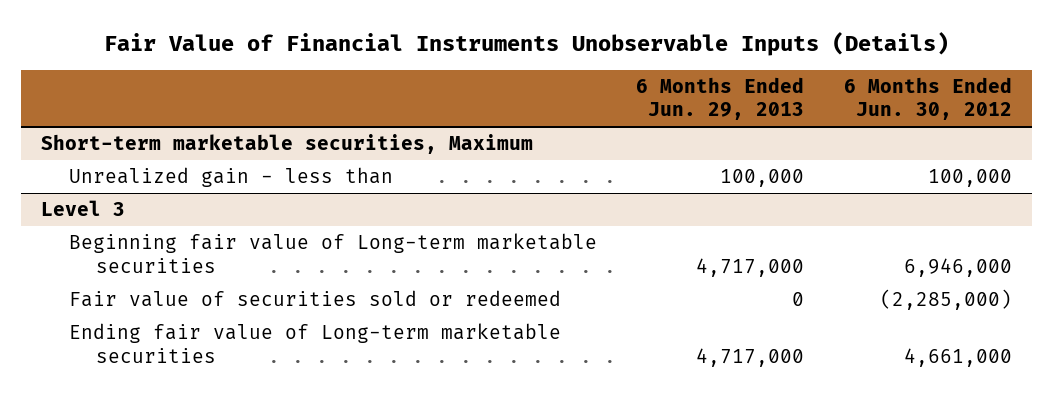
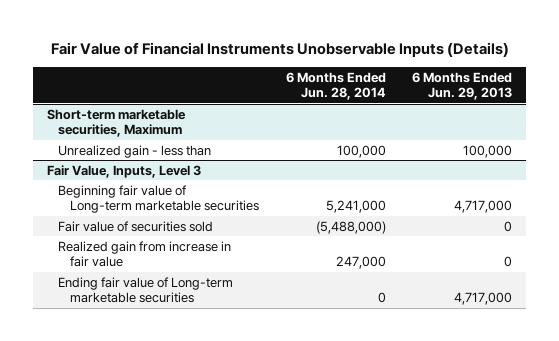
- | 6 Months Ended Jun. 29, 2013 | 6 Months Ended Jun. 30, 2012
+ | 6 Months Ended Jun. 28, 2014 | 6 Months Ended Jun. 29, 2013
- Level 3
+ Fair Value, Inputs, Level 3
- Fair value of securities sold or redeemed | 0 | (2,285,000)
+ Fair value of securities sold | (5,488,000) | 0
+ Realized gain from increase in fair value | 247,000 | 0

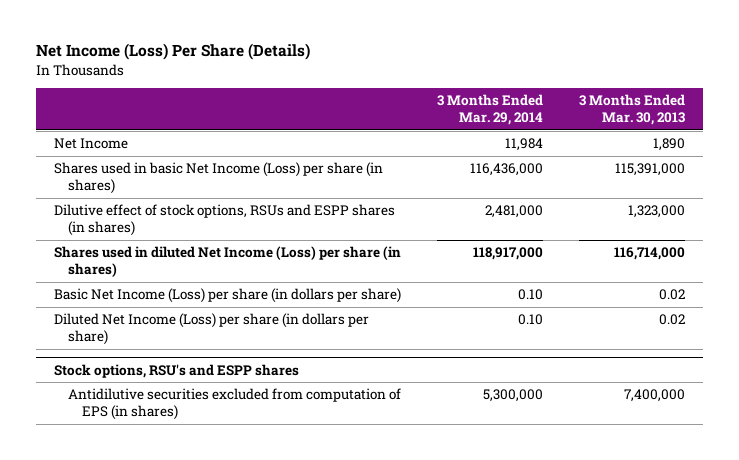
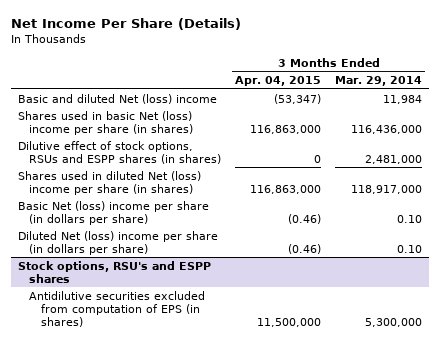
- Net Income (Loss) Per Share (Details)
+ Net Income Per Share (Details)
- | 3 Months Ended Mar. 29, 2014 | 3 Months Ended Mar. 30, 2013
+ | 3 Months Ended Apr. 04, 2015 | 3 Months Ended Mar. 29, 2014
- Net Income | 11,984 | 1,890
- Shares used in basic Net Income (Loss) per share (in shares) | 116,436,000 | 115,391,000
+ Basic and diluted Net (loss) income | (53,347) | 11,984
+ Shares used in basic Net (loss) income per share (in shares) | 116,863,000 | 116,436,000
- Shares used in diluted Net Income (Loss) per share (in shares) | 118,917,000 | 116,714,000
- Basic Net Income (Loss) per share (in dollars per share) | 0.10 | 0.02
- Diluted Net Income (Loss) per share (in dollars per share) | 0.10 | 0.02
+ Shares used in diluted Net (loss) income per share (in shares) | 116,863,000 | 118,917,000
+ Basic Net (loss) income per share (in dollars per share) | (0.46) | 0.10
+ Diluted Net (loss) income per share (in dollars per share) | (0.46) | 0.10

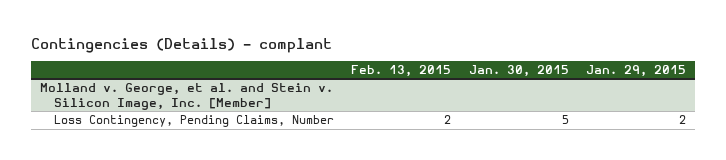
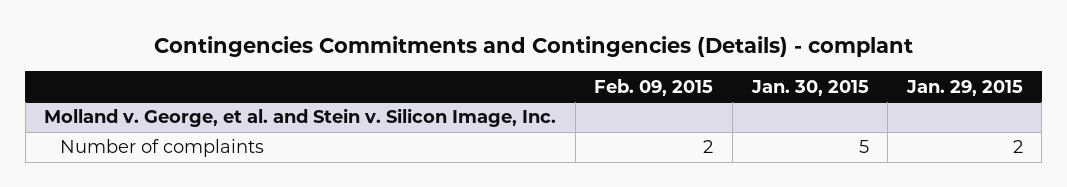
- Contingencies (Details) - complant
+ Contingencies Commitments and Contingencies (Details) - complant
- | Feb. 13, 2015 | Jan. 30, 2015 | Jan. 29, 2015
+ | Feb. 09, 2015 | Jan. 30, 2015 | Jan. 29, 2015
- Molland v. George, et al. and Stein v. Silicon Image, Inc. [Member]
- Loss Contingency, Pending Claims, Number | 2 | 5 | 2
+ Molland v. George, et al. and Stein v. Silicon Image, Inc.
+ Number of complaints | 2 | 5 | 2

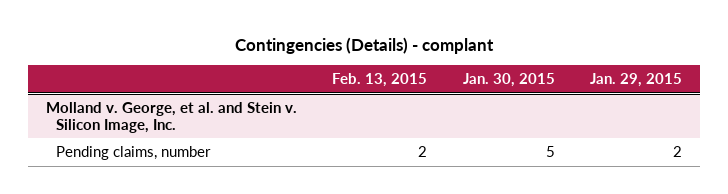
- Contingencies Commitments and Contingencies (Details) - complant
+ Contingencies (Details) - complant
- | Feb. 09, 2015 | Jan. 30, 2015 | Jan. 29, 2015
+ | Feb. 13, 2015 | Jan. 30, 2015 | Jan. 29, 2015
@ Molland v. George, et al. and Stein v. Silicon Image, Inc.
- Number of complaints | 2 | 5 | 2
+ Pending claims, number | 2 | 5 | 2

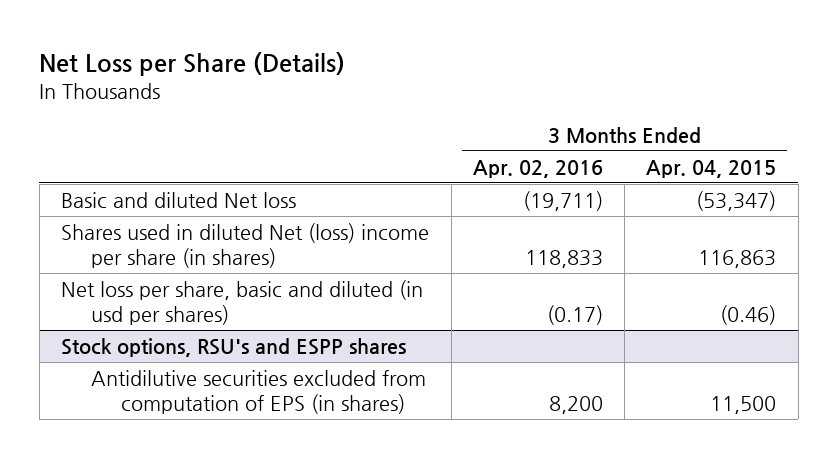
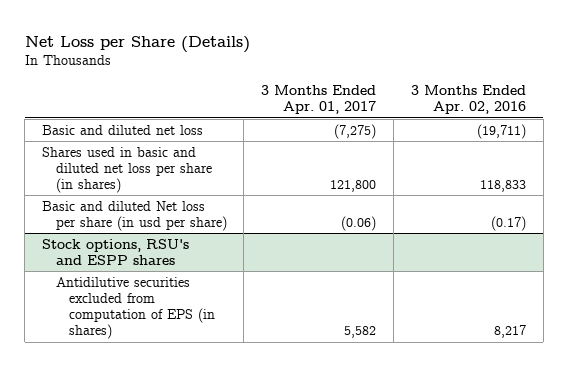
- | 3 Months Ended Apr. 02, 2016 | 3 Months Ended Apr. 04, 2015
+ | 3 Months Ended Apr. 01, 2017 | 3 Months Ended Apr. 02, 2016
- Basic and diluted Net loss | (19,711) | (53,347)
- Shares used in diluted Net (loss) income per share (in shares) | 118,833 | 116,863
- Net loss per share, basic and diluted (in usd per shares) | (0.17) | (0.46)
+ Basic and diluted net loss | (7,275) | (19,711)
+ Shares used in basic and diluted net loss per share (in shares) | 121,800 | 118,833
+ Basic and diluted Net loss per share (in usd per share) | (0.06) | (0.17)
@ Stock options, RSU's and ESPP shares
- Antidilutive securities excluded from computation of EPS (in shares) | 8,200 | 11,500
+ Antidilutive securities excluded from computation of EPS (in shares) | 5,582 | 8,217

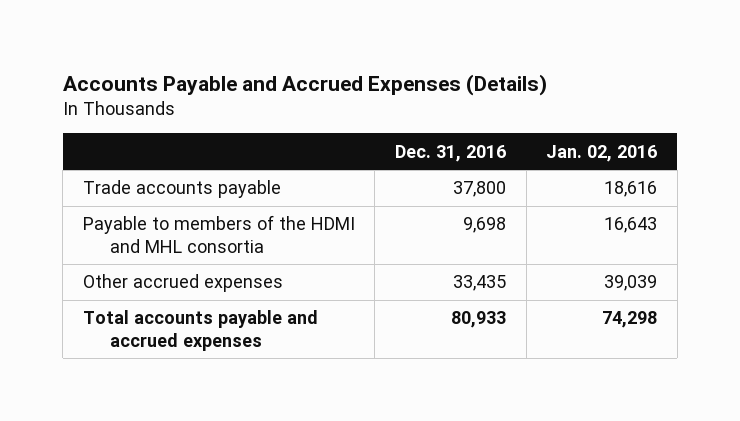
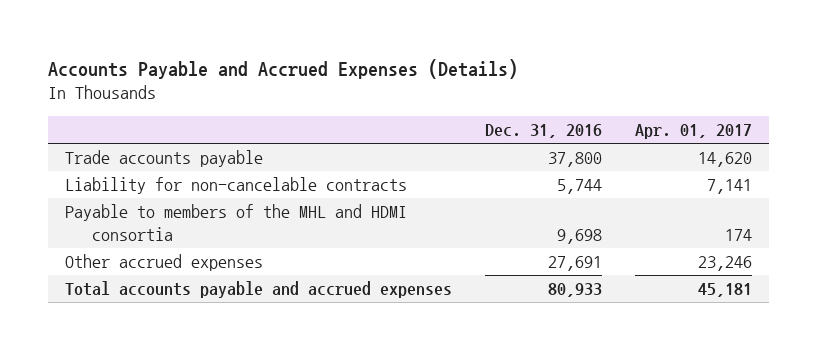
- | Dec. 31, 2016 | Jan. 02, 2016
+ | Dec. 31, 2016 | Apr. 01, 2017
- Payable to members of the HDMI and MHL consortia | 9,698 | 16,643
- Other accrued expenses | 33,435 | 39,039
+ Liability for non-cancelable contracts | 5,744 | 7,141
+ Payable to members of the MHL and HDMI consortia | 9,698 | 174
+ Other accrued expenses | 27,691 | 23,246

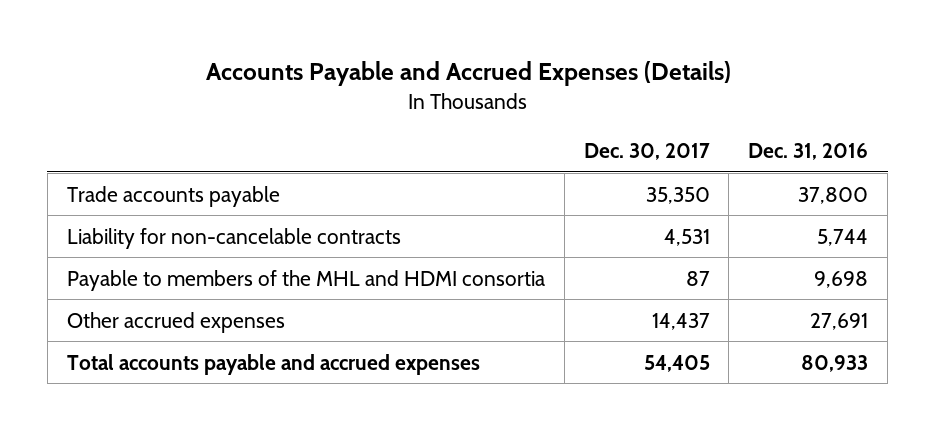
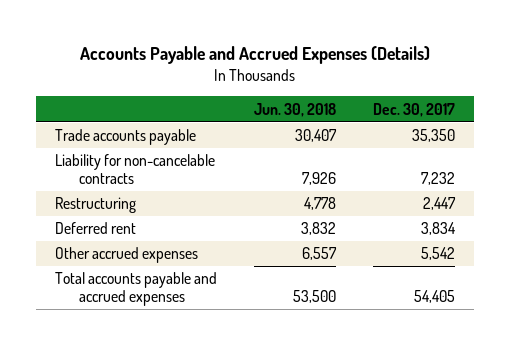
- | Dec. 30, 2017 | Dec. 31, 2016
+ | Jun. 30, 2018 | Dec. 30, 2017
- Liability for non-cancelable contracts | 4,531 | 5,744
- Payable to members of the MHL and HDMI consortia | 87 | 9,698
- Other accrued expenses | 14,437 | 27,691
+ Liability for non-cancelable contracts | 7,926 | 7,232
+ Restructuring | 4,778 | 2,447
+ Deferred rent | 3,832 | 3,834
+ Other accrued expenses | 6,557 | 5,542

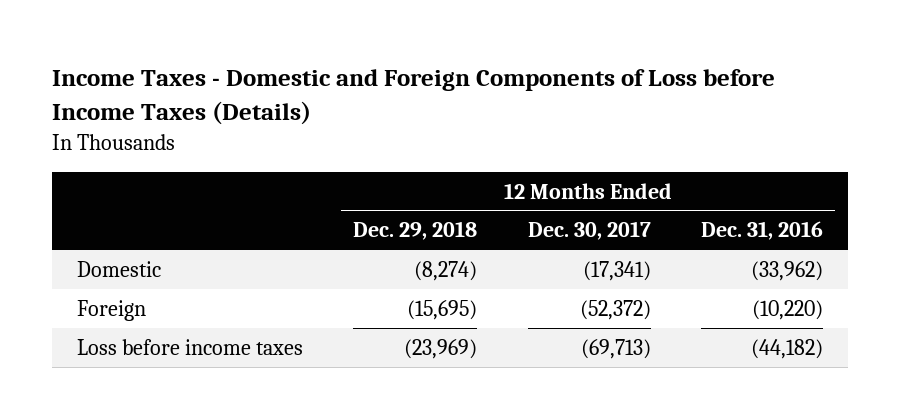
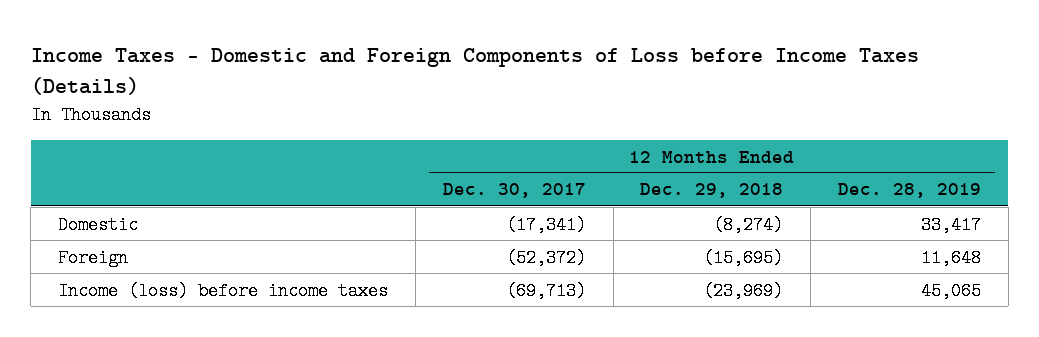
- | 12 Months Ended Dec. 29, 2018 | 12 Months Ended Dec. 30, 2017 | 12 Months Ended Dec. 31, 2016
+ | 12 Months Ended Dec. 30, 2017 | 12 Months Ended Dec. 29, 2018 | 12 Months Ended Dec. 28, 2019
- Loss before income taxes | (23,969) | (69,713) | (44,182)
+ Income (loss) before income taxes | (69,713) | (23,969) | 45,065

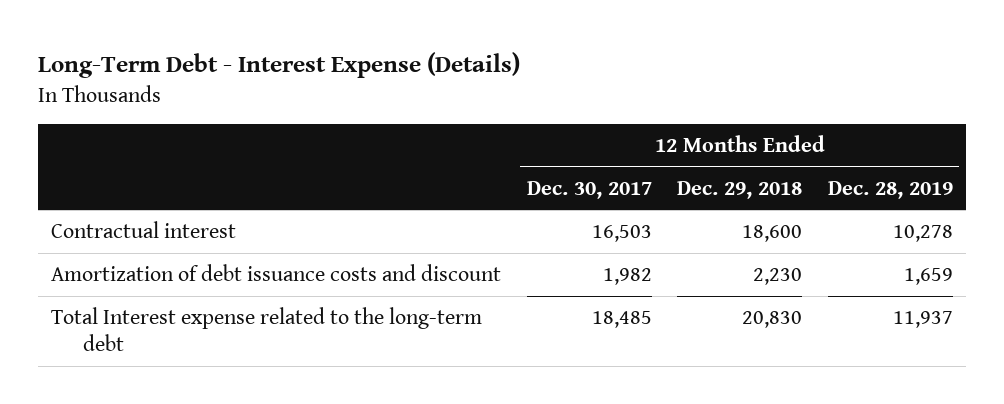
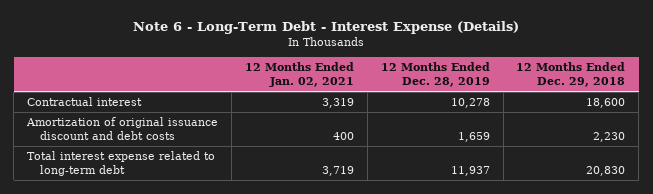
- Long-Term Debt - Interest Expense (Details)
+ Note 6 - Long-Term Debt - Interest Expense (Details)
- | 12 Months Ended Dec. 30, 2017 | 12 Months Ended Dec. 29, 2018 | 12 Months Ended Dec. 28, 2019
+ | 12 Months Ended Jan. 02, 2021 | 12 Months Ended Dec. 28, 2019 | 12 Months Ended Dec. 29, 2018
- Amortization of debt issuance costs and discount | 1,982 | 2,230 | 1,659
- Total Interest expense related to the long-term debt | 18,485 | 20,830 | 11,937
+ Amortization of original issuance discount and debt costs | 400 | 1,659 | 2,230
+ Total interest expense related to long-term debt | 3,719 | 11,937 | 20,830

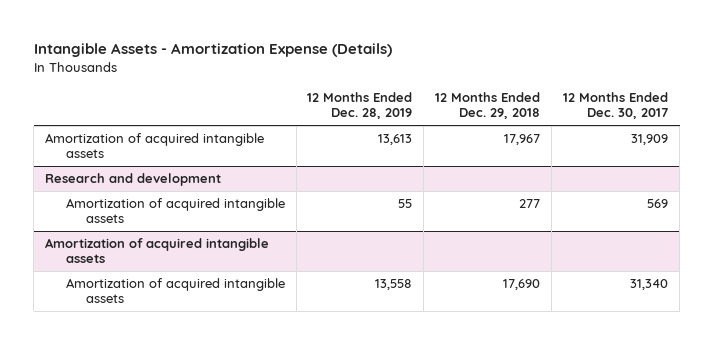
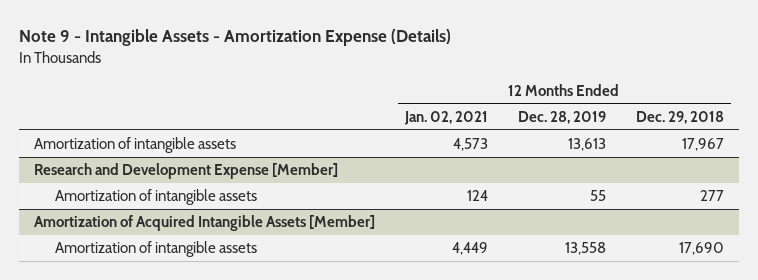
- Intangible Assets - Amortization Expense (Details)
+ Note 9 - Intangible Assets - Amortization Expense (Details)
- | 12 Months Ended Dec. 28, 2019 | 12 Months Ended Dec. 29, 2018 | 12 Months Ended Dec. 30, 2017
+ | 12 Months Ended Jan. 02, 2021 | 12 Months Ended Dec. 28, 2019 | 12 Months Ended Dec. 29, 2018
- Amortization of acquired intangible assets | 13,613 | 17,967 | 31,909
- Research and development
- Amortization of acquired intangible assets | 55 | 277 | 569
- Amortization of acquired intangible assets
- Amortization of acquired intangible assets | 13,558 | 17,690 | 31,340
+ Amortization of intangible assets | 4,573 | 13,613 | 17,967
+ Research and Development Expense [Member]
+ Amortization of intangible assets | 124 | 55 | 277
+ Amortization of Acquired Intangible Assets [Member]
+ Amortization of intangible assets | 4,449 | 13,558 | 17,690

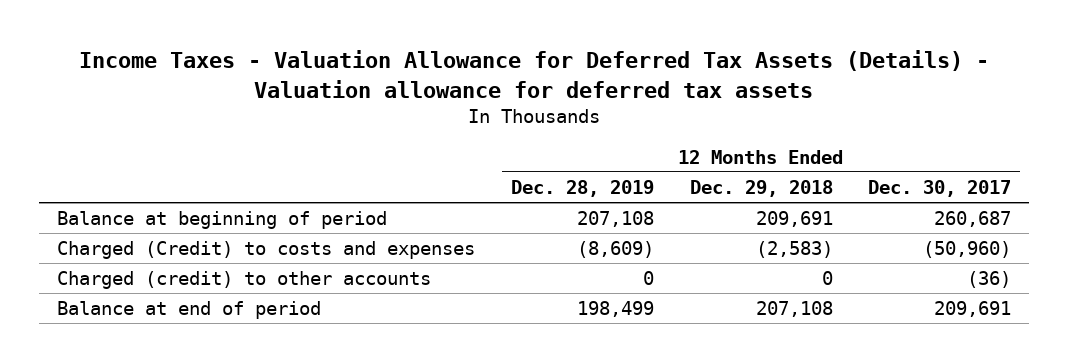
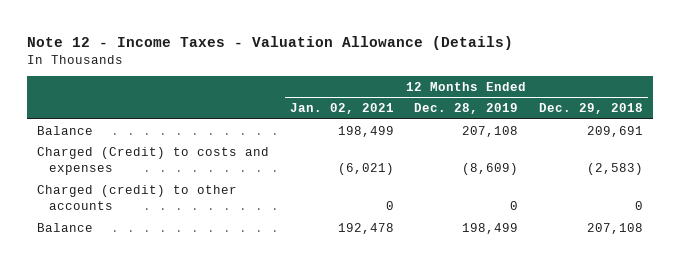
- Income Taxes - Valuation Allowance for Deferred Tax Assets (Details) - Valuation allowance for deferred tax assets
+ Note 12 - Income Taxes - Valuation Allowance (Details)
- | 12 Months Ended Dec. 28, 2019 | 12 Months Ended Dec. 29, 2018 | 12 Months Ended Dec. 30, 2017
+ | 12 Months Ended Jan. 02, 2021 | 12 Months Ended Dec. 28, 2019 | 12 Months Ended Dec. 29, 2018
- Balance at beginning of period | 207,108 | 209,691 | 260,687
+ Balance | 198,499 | 207,108 | 209,691
- Balance at end of period | 198,499 | 207,108 | 209,691
+ Balance | 192,478 | 198,499 | 207,108

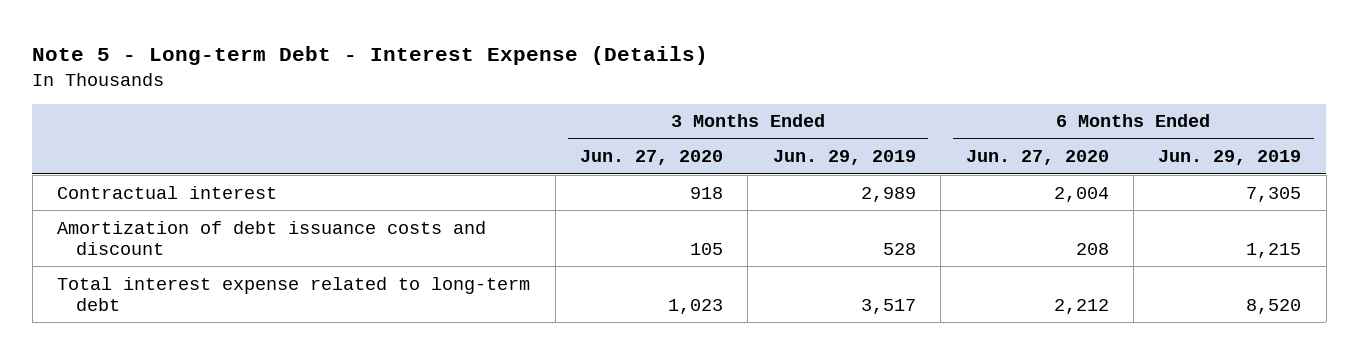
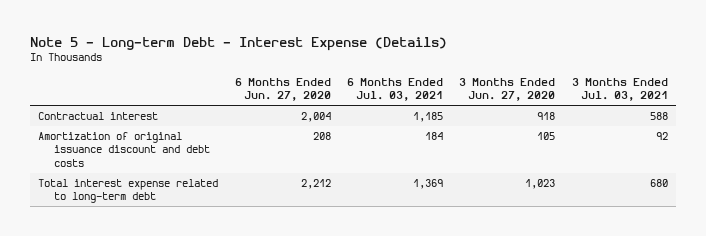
- | 3 Months Ended Jun. 27, 2020 | 3 Months Ended Jun. 29, 2019 | 6 Months Ended Jun. 27, 2020 | 6 Months Ended Jun. 29, 2019
+ | 6 Months Ended Jun. 27, 2020 | 6 Months Ended Jul. 03, 2021 | 3 Months Ended Jun. 27, 2020 | 3 Months Ended Jul. 03, 2021
- Amortization of debt issuance costs and discount | 105 | 528 | 208 | 1,215
+ Amortization of original issuance discount and debt costs | 208 | 184 | 105 | 92

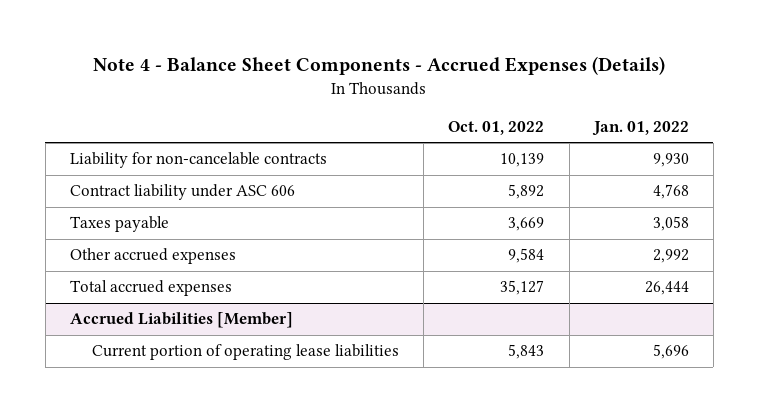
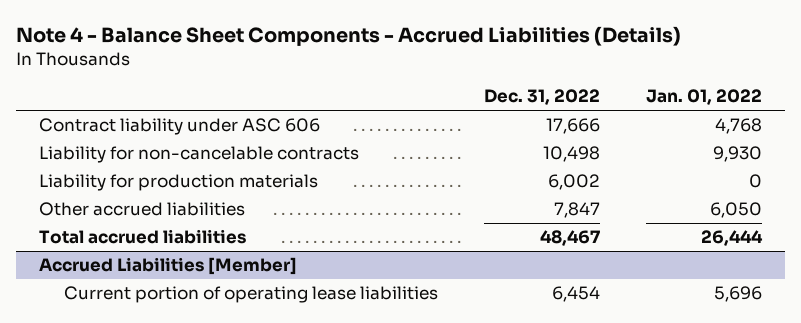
- Note 4 - Balance Sheet Components - Accrued Expenses (Details)
+ Note 4 - Balance Sheet Components - Accrued Liabilities (Details)
- | Oct. 01, 2022 | Jan. 01, 2022
+ | Dec. 31, 2022 | Jan. 01, 2022
- Taxes payable | 3,669 | 3,058
- Other accrued expenses | 9,584 | 2,992
- Total accrued expenses | 35,127 | 26,444
moved down: Liability for non-cancelable contracts | 10,498 | 9,930
+ Liability for production materials | 6,002 | 0
+ Other accrued liabilities | 7,847 | 6,050
+ Total accrued liabilities | 48,467 | 26,444

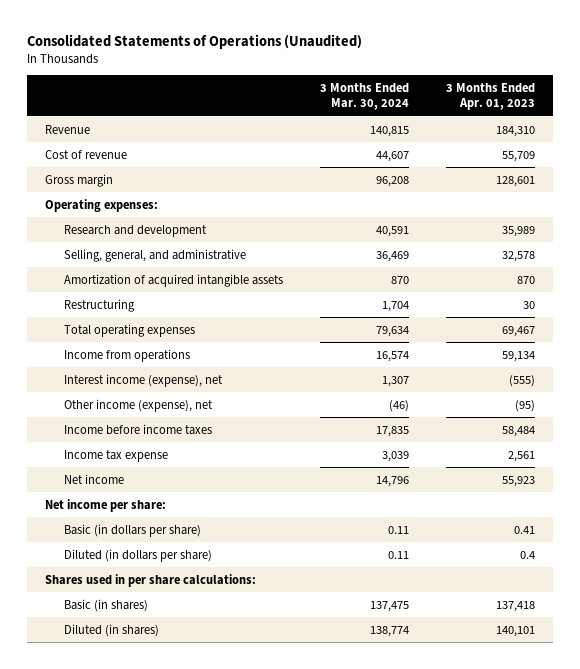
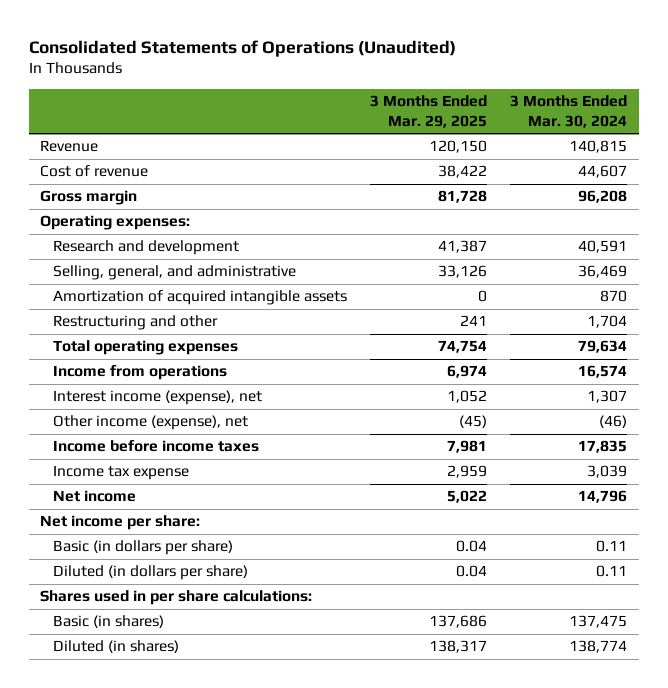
- | 3 Months Ended Mar. 30, 2024 | 3 Months Ended Apr. 01, 2023
+ | 3 Months Ended Mar. 29, 2025 | 3 Months Ended Mar. 30, 2024
- Restructuring | 1,704 | 30
+ Restructuring and other | 241 | 1,704

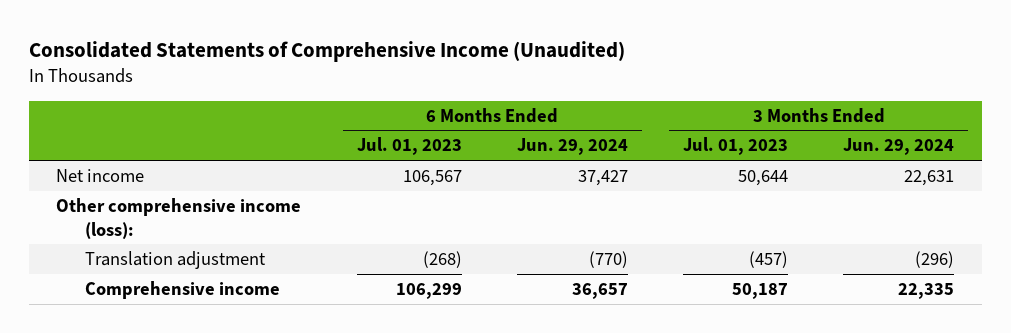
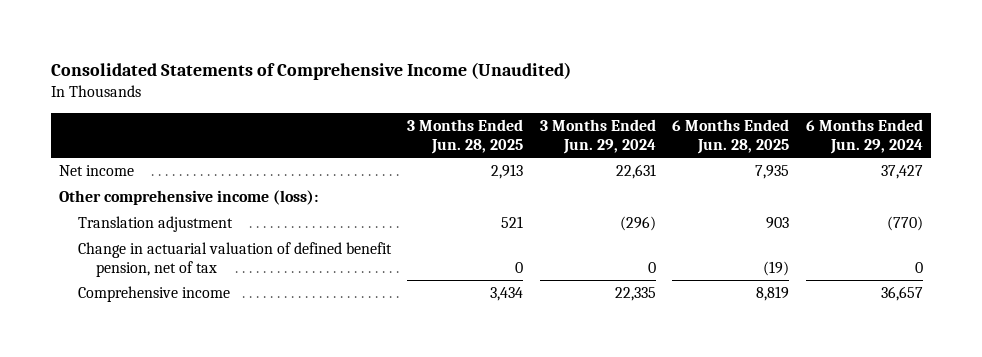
- | 6 Months Ended Jul. 01, 2023 | 6 Months Ended Jun. 29, 2024 | 3 Months Ended Jul. 01, 2023 | 3 Months Ended Jun. 29, 2024
+ | 3 Months Ended Jun. 28, 2025 | 3 Months Ended Jun. 29, 2024 | 6 Months Ended Jun. 28, 2025 | 6 Months Ended Jun. 29, 2024
+ Change in actuarial valuation of defined benefit pension, net of tax | 0 | 0 | (19) | 0

